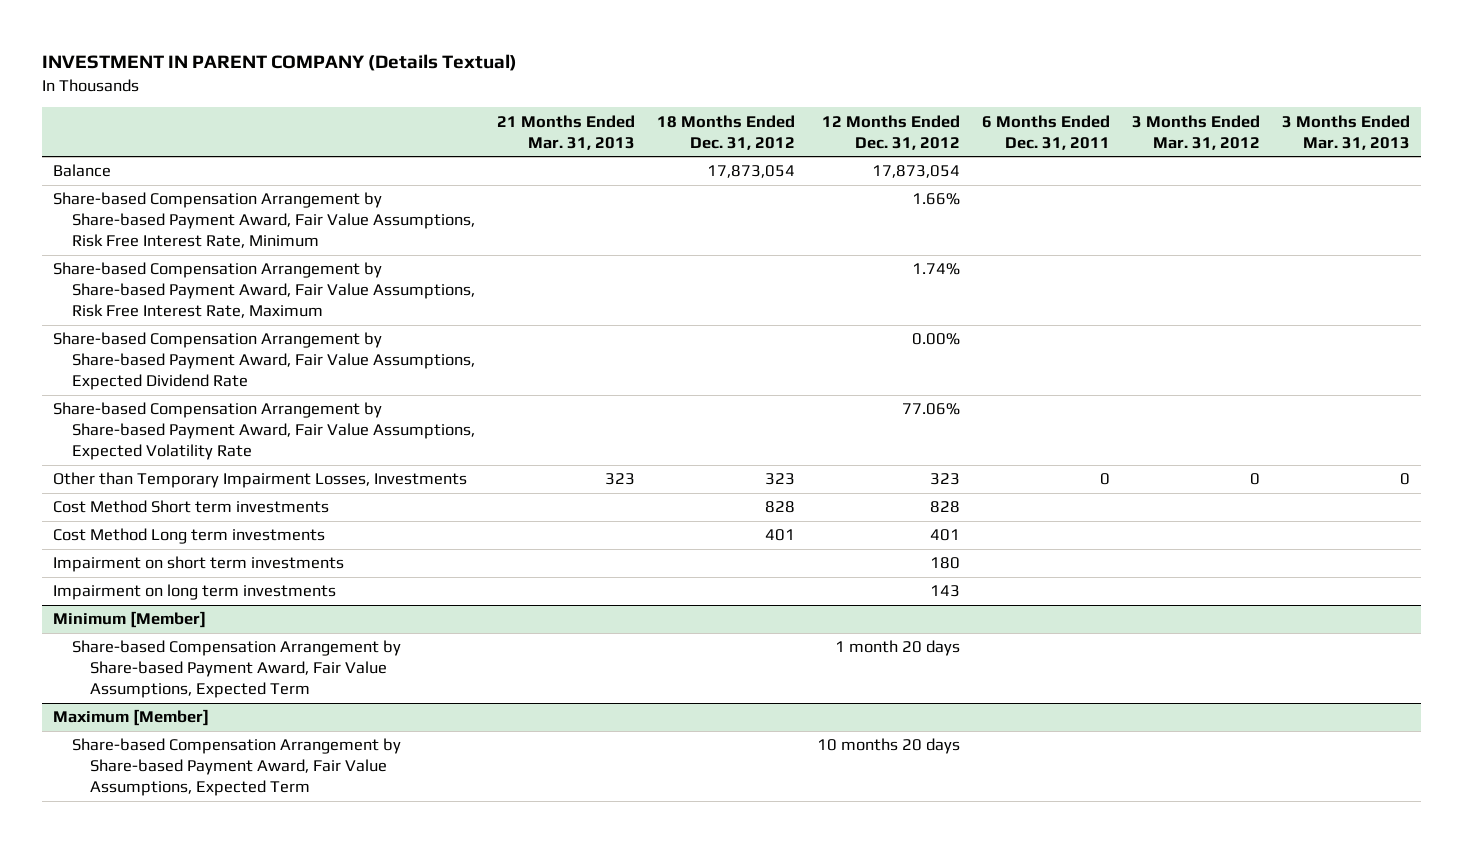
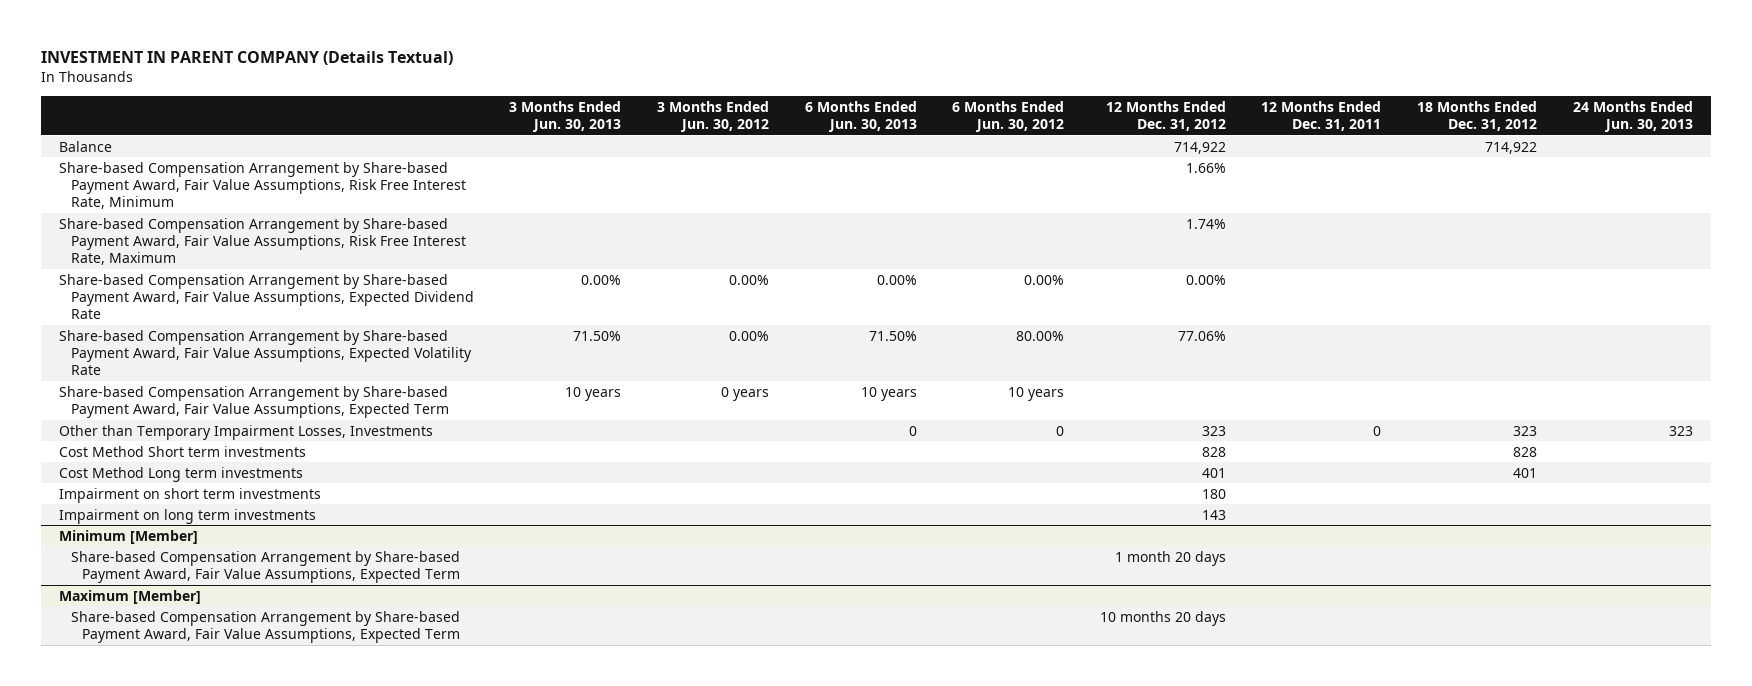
- | 21 Months Ended Mar. 31, 2013 | 18 Months Ended Dec. 31, 2012 | 12 Months Ended Dec. 31, 2012 | 6 Months Ended Dec. 31, 2011 | 3 Months Ended Mar. 31, 2012 | 3 Months Ended Mar. 31, 2013
+ | 3 Months Ended Jun. 30, 2013 | 3 Months Ended Jun. 30, 2012 | 6 Months Ended Jun. 30, 2013 | 6 Months Ended Jun. 30, 2012 | 12 Months Ended Dec. 31, 2012 | 12 Months Ended Dec. 31, 2011 | 18 Months Ended Dec. 31, 2012 | 24 Months Ended Jun. 30, 2013
- Balance | | 17,873,054 | 17,873,054 | | |
+ Balance | | | | | 714,922 | | 714,922 |
+ Share-based Compensation Arrangement by Share-based Payment Award, Fair Value Assumptions, Expected Term | 10 years | 0 years | 10 years | 10 years | | | |

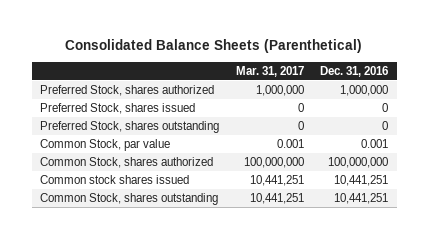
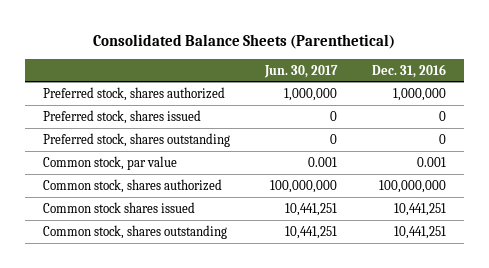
- | Mar. 31, 2017 | Dec. 31, 2016
+ | Jun. 30, 2017 | Dec. 31, 2016
- Preferred Stock, shares authorized | 1,000,000 | 1,000,000
- Preferred Stock, shares issued | 0 | 0
- Preferred Stock, shares outstanding | 0 | 0
- Common Stock, par value | 0.001 | 0.001
- Common Stock, shares authorized | 100,000,000 | 100,000,000
+ Preferred stock, shares authorized | 1,000,000 | 1,000,000
+ Preferred stock, shares issued | 0 | 0
+ Preferred stock, shares outstanding | 0 | 0
+ Common stock, par value | 0.001 | 0.001
+ Common stock, shares authorized | 100,000,000 | 100,000,000
- Common Stock, shares outstanding | 10,441,251 | 10,441,251
+ Common stock, shares outstanding | 10,441,251 | 10,441,251

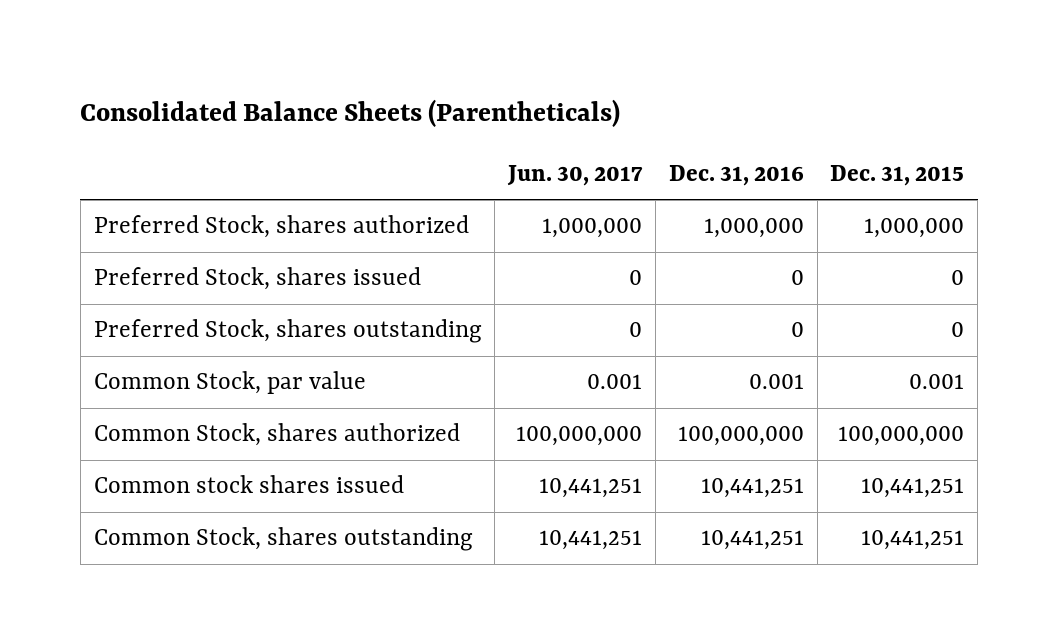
- Consolidated Balance Sheets (Parenthetical)
+ Consolidated Balance Sheets (Parentheticals)
- | Jun. 30, 2017 | Dec. 31, 2016
+ | Jun. 30, 2017 | Dec. 31, 2016 | Dec. 31, 2015
- Preferred stock, shares authorized | 1,000,000 | 1,000,000
- Preferred stock, shares issued | 0 | 0
- Preferred stock, shares outstanding | 0 | 0
- Common stock, par value | 0.001 | 0.001
- Common stock, shares authorized | 100,000,000 | 100,000,000
+ Preferred Stock, shares authorized | 1,000,000 | 1,000,000 | 1,000,000
+ Preferred Stock, shares issued | 0 | 0 | 0
+ Preferred Stock, shares outstanding | 0 | 0 | 0
+ Common Stock, par value | 0.001 | 0.001 | 0.001
+ Common Stock, shares authorized | 100,000,000 | 100,000,000 | 100,000,000
- Common stock, shares outstanding | 10,441,251 | 10,441,251
+ Common Stock, shares outstanding | 10,441,251 | 10,441,251 | 10,441,251

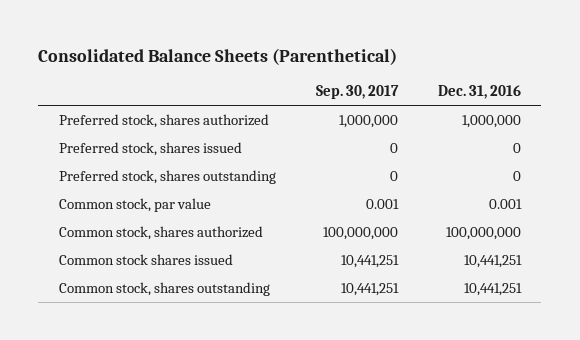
- Consolidated Balance Sheets (Parentheticals)
+ Consolidated Balance Sheets (Parenthetical)
- | Jun. 30, 2017 | Dec. 31, 2016 | Dec. 31, 2015
+ | Sep. 30, 2017 | Dec. 31, 2016
- Preferred Stock, shares authorized | 1,000,000 | 1,000,000 | 1,000,000
- Preferred Stock, shares issued | 0 | 0 | 0
- Preferred Stock, shares outstanding | 0 | 0 | 0
- Common Stock, par value | 0.001 | 0.001 | 0.001
- Common Stock, shares authorized | 100,000,000 | 100,000,000 | 100,000,000
+ Preferred stock, shares authorized | 1,000,000 | 1,000,000
+ Preferred stock, shares issued | 0 | 0
+ Preferred stock, shares outstanding | 0 | 0
+ Common stock, par value | 0.001 | 0.001
+ Common stock, shares authorized | 100,000,000 | 100,000,000
- Common Stock, shares outstanding | 10,441,251 | 10,441,251 | 10,441,251
+ Common stock, shares outstanding | 10,441,251 | 10,441,251

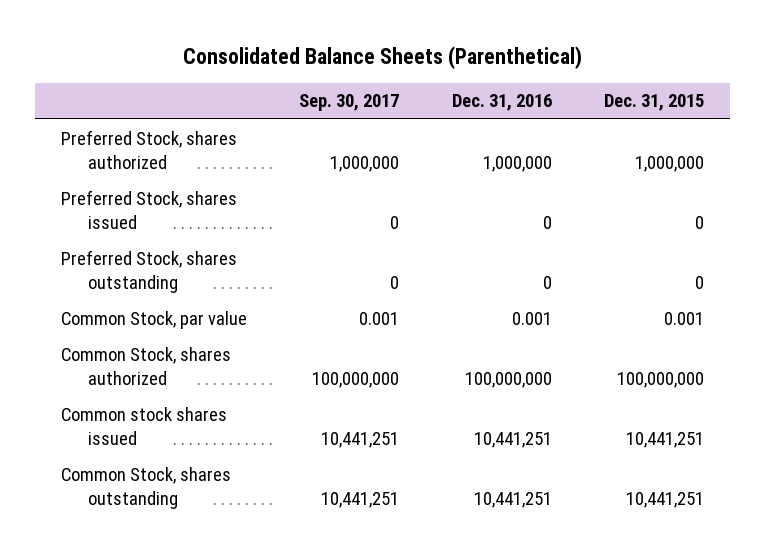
- | Sep. 30, 2017 | Dec. 31, 2016
+ | Sep. 30, 2017 | Dec. 31, 2016 | Dec. 31, 2015
- Preferred stock, shares authorized | 1,000,000 | 1,000,000
- Preferred stock, shares issued | 0 | 0
- Preferred stock, shares outstanding | 0 | 0
- Common stock, par value | 0.001 | 0.001
- Common stock, shares authorized | 100,000,000 | 100,000,000
+ Preferred Stock, shares authorized | 1,000,000 | 1,000,000 | 1,000,000
+ Preferred Stock, shares issued | 0 | 0 | 0
+ Preferred Stock, shares outstanding | 0 | 0 | 0
+ Common Stock, par value | 0.001 | 0.001 | 0.001
+ Common Stock, shares authorized | 100,000,000 | 100,000,000 | 100,000,000
- Common stock, shares outstanding | 10,441,251 | 10,441,251
+ Common Stock, shares outstanding | 10,441,251 | 10,441,251 | 10,441,251

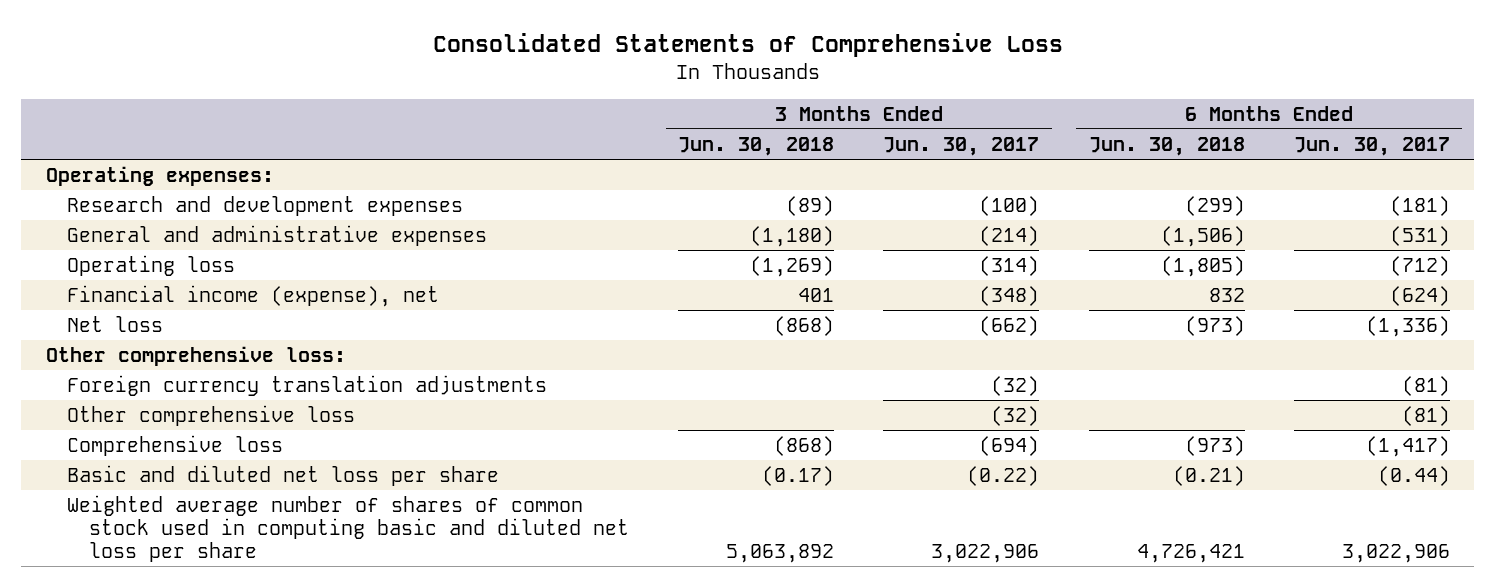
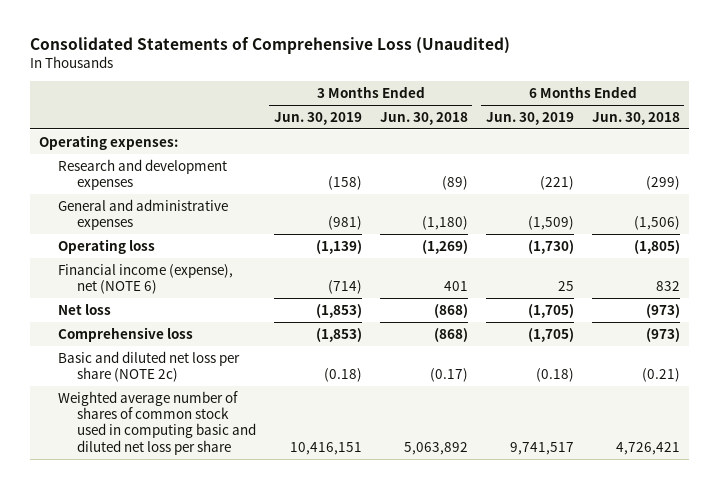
- Consolidated Statements of Comprehensive Loss
+ Consolidated Statements of Comprehensive Loss (Unaudited)
- | 3 Months Ended Jun. 30, 2018 | 3 Months Ended Jun. 30, 2017 | 6 Months Ended Jun. 30, 2018 | 6 Months Ended Jun. 30, 2017
+ | 3 Months Ended Jun. 30, 2019 | 3 Months Ended Jun. 30, 2018 | 6 Months Ended Jun. 30, 2019 | 6 Months Ended Jun. 30, 2018
- Financial income (expense), net | 401 | (348) | 832 | (624)
+ Financial income (expense), net (NOTE 6) | (714) | 401 | 25 | 832
- Other comprehensive loss:
- Foreign currency translation adjustments | | (32) | | (81)
- Other comprehensive loss | | (32) | | (81)
- Basic and diluted net loss per share | (0.17) | (0.22) | (0.21) | (0.44)
+ Basic and diluted net loss per share (NOTE 2c) | (0.18) | (0.17) | (0.18) | (0.21)

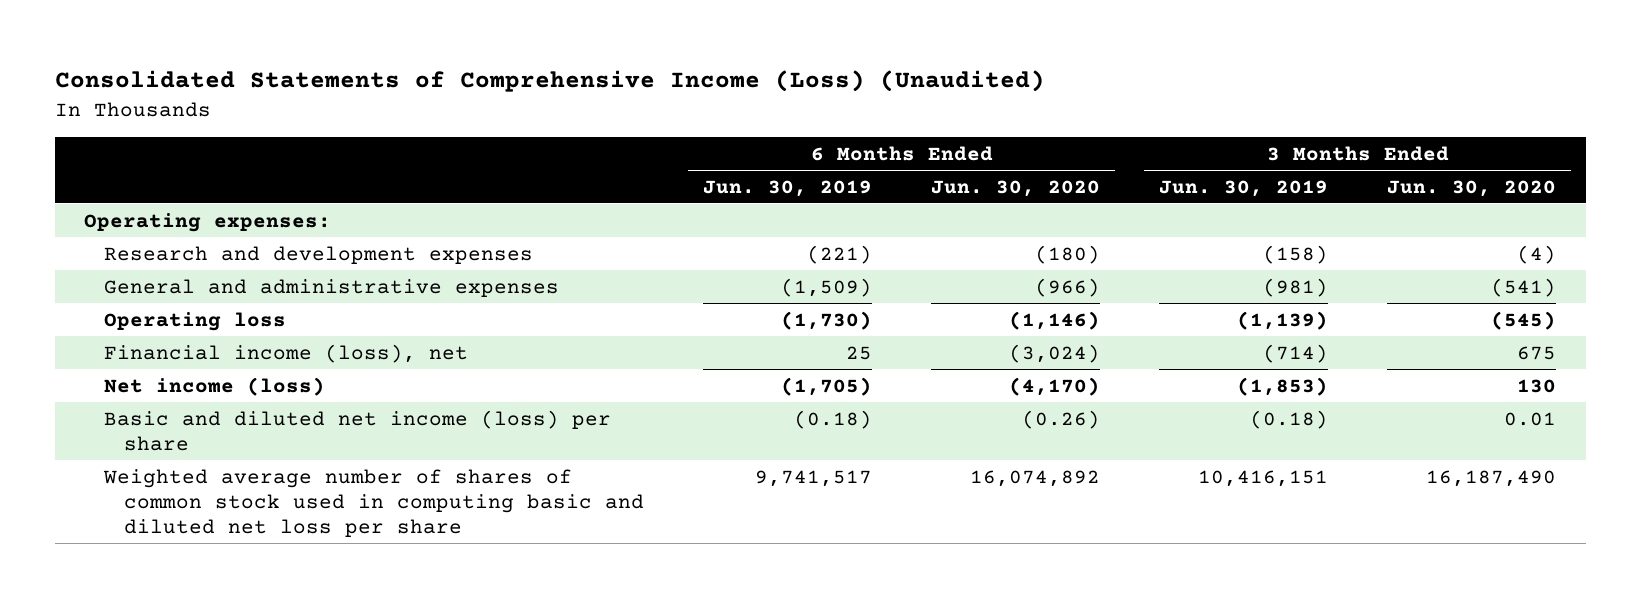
- Consolidated Statements of Comprehensive Loss (Unaudited)
+ Consolidated Statements of Comprehensive Income (Loss) (Unaudited)
- | 3 Months Ended Jun. 30, 2019 | 3 Months Ended Jun. 30, 2018 | 6 Months Ended Jun. 30, 2019 | 6 Months Ended Jun. 30, 2018
+ | 6 Months Ended Jun. 30, 2019 | 6 Months Ended Jun. 30, 2020 | 3 Months Ended Jun. 30, 2019 | 3 Months Ended Jun. 30, 2020
- Financial income (expense), net (NOTE 6) | (714) | 401 | 25 | 832
- Net loss | (1,853) | (868) | (1,705) | (973)
- Comprehensive loss | (1,853) | (868) | (1,705) | (973)
- Basic and diluted net loss per share (NOTE 2c) | (0.18) | (0.17) | (0.18) | (0.21)
+ Financial income (loss), net | 25 | (3,024) | (714) | 675
+ Net income (loss) | (1,705) | (4,170) | (1,853) | 130
+ Basic and diluted net income (loss) per share | (0.18) | (0.26) | (0.18) | 0.01

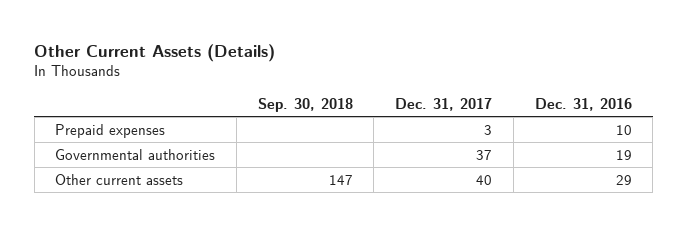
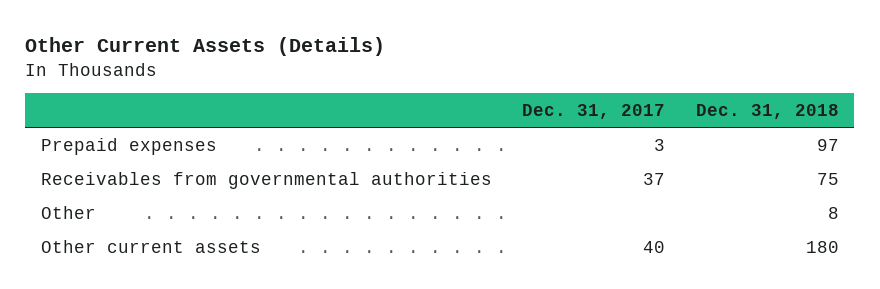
- | Sep. 30, 2018 | Dec. 31, 2017 | Dec. 31, 2016
+ | Dec. 31, 2017 | Dec. 31, 2018
- Governmental authorities | | 37 | 19
+ Receivables from governmental authorities | 37 | 75
+ Other | | 8

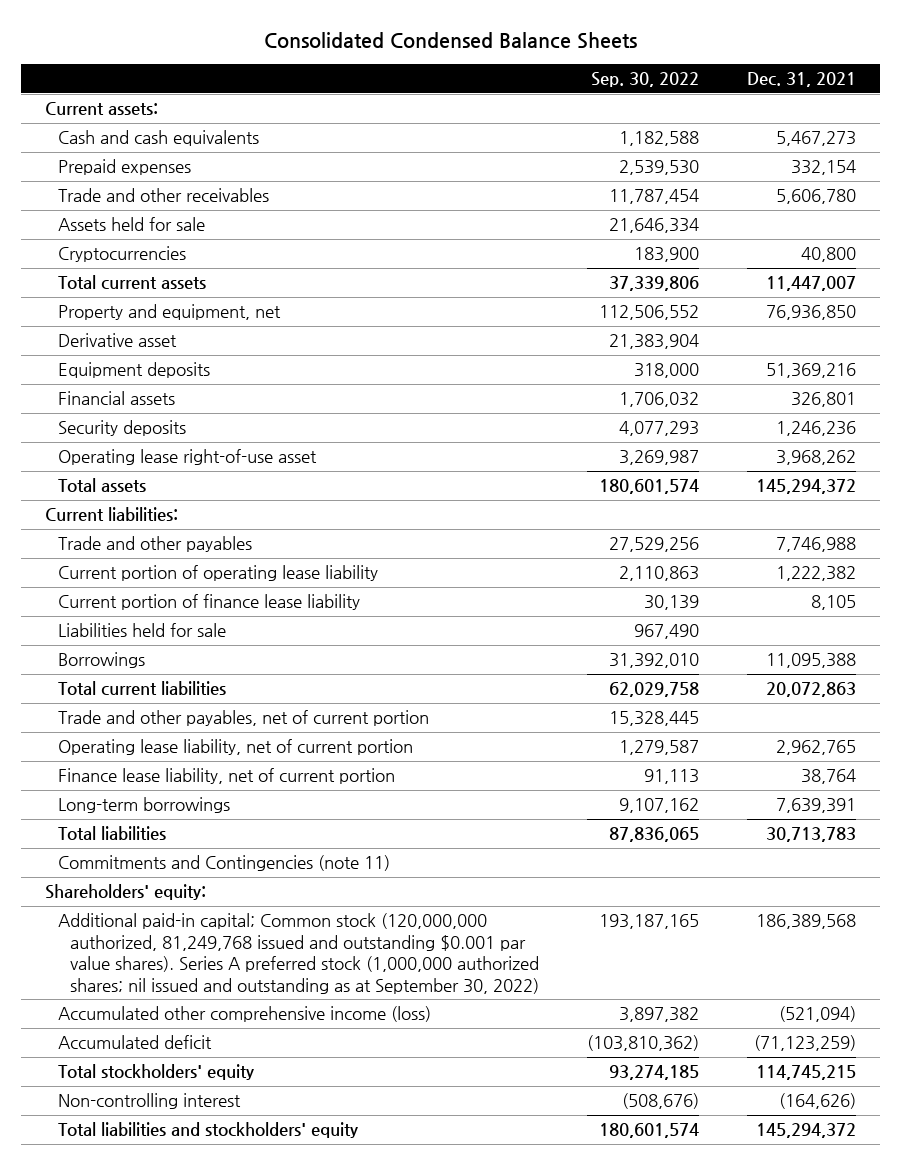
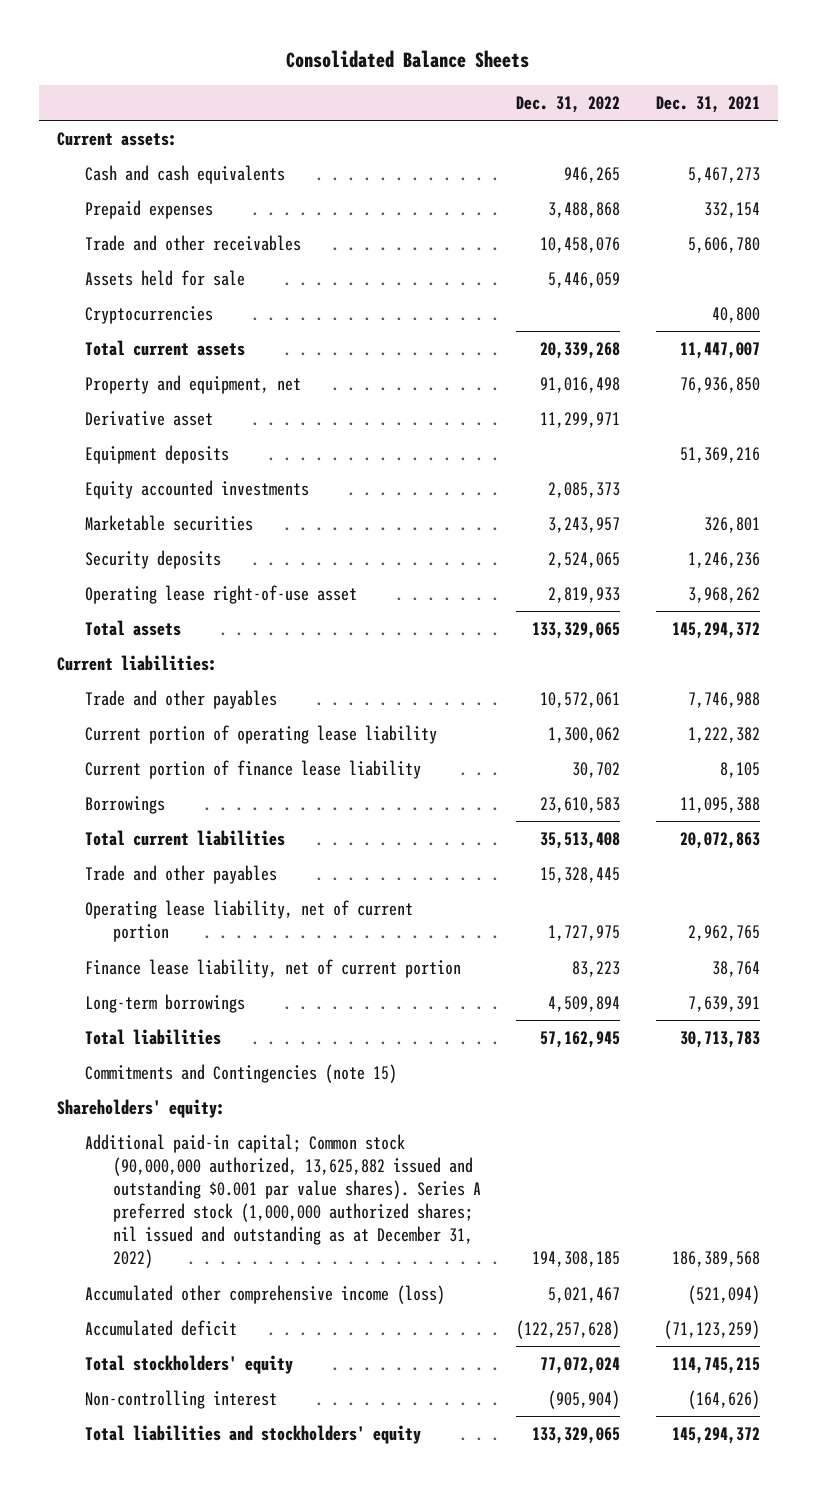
- Consolidated Condensed Balance Sheets
+ Consolidated Balance Sheets
- | Sep. 30, 2022 | Dec. 31, 2021
+ | Dec. 31, 2022 | Dec. 31, 2021
- Financial assets | 1,706,032 | 326,801
+ Equity accounted investments | 2,085,373 |
+ Marketable securities | 3,243,957 | 326,801
- Liabilities held for sale | 967,490 |
- Trade and other payables, net of current portion | 15,328,445 |
+ Trade and other payables | 15,328,445 |
- Commitments and Contingencies (note 11)
+ Commitments and Contingencies (note 15)
- Additional paid-in capital; Common stock (120,000,000 authorized, 81,249,768 issued and outstanding $0.001 par value shares). Series A preferred stock (1,000,000 authorized shares; nil issued and outstanding as at September 30, 2022) | 193,187,165 | 186,389,568
+ Additional paid-in capital; Common stock (90,000,000 authorized, 13,625,882 issued and outstanding $0.001 par value shares). Series A preferred stock (1,000,000 authorized shares; nil issued and outstanding as at December 31, 2022) | 194,308,185 | 186,389,568

